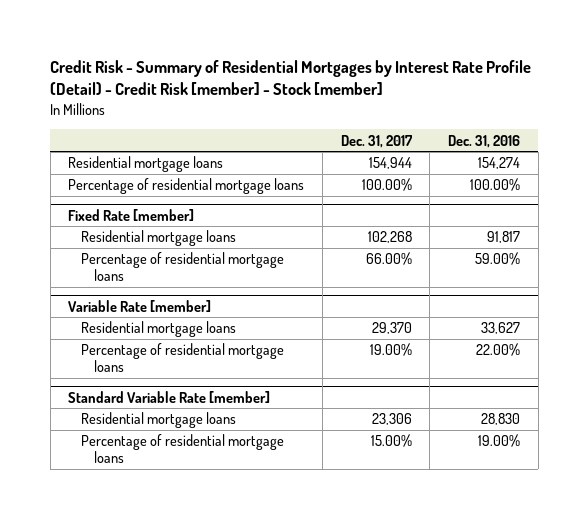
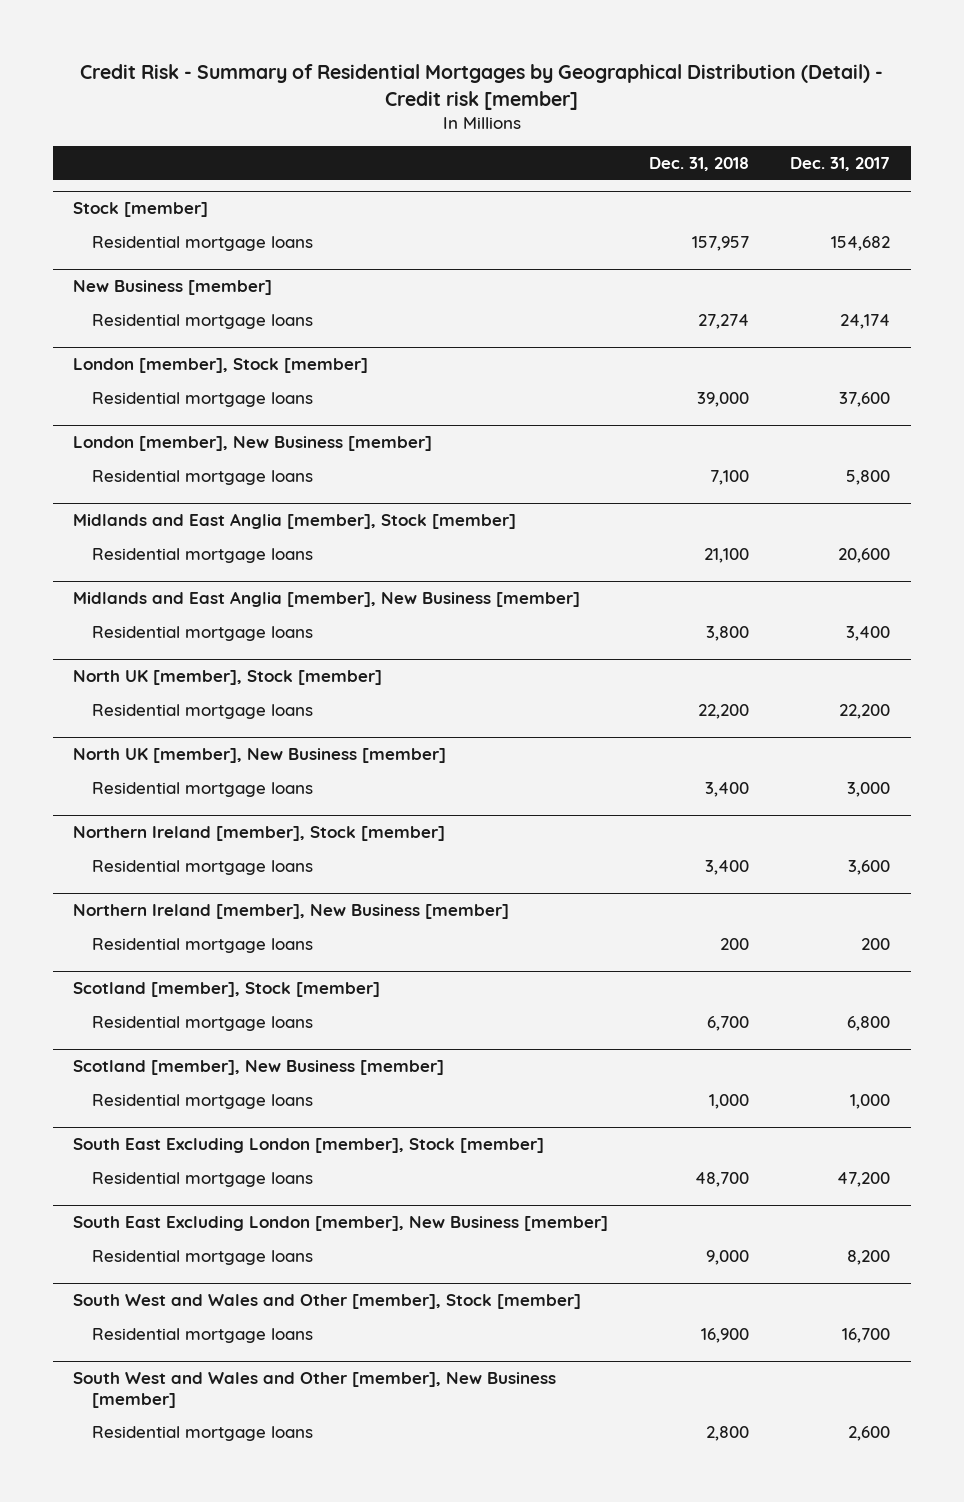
- Credit Risk - Summary of Residential Mortgages by Interest Rate Profile (Detail) - Credit Risk [member] - Stock [member]
+ Credit Risk - Summary of Residential Mortgages by Geographical Distribution (Detail) - Credit risk [member]
- | Dec. 31, 2017 | Dec. 31, 2016
+ | Dec. 31, 2018 | Dec. 31, 2017
- Residential mortgage loans | 154,944 | 154,274
- Percentage of residential mortgage loans | 100.00% | 100.00%
- Fixed Rate [member]
- Residential mortgage loans | 102,268 | 91,817
- Percentage of residential mortgage loans | 66.00% | 59.00%
- Variable Rate [member]
- Residential mortgage loans | 29,370 | 33,627
- Percentage of residential mortgage loans | 19.00% | 22.00%
- Standard Variable Rate [member]
- Residential mortgage loans | 23,306 | 28,830
- Percentage of residential mortgage loans | 15.00% | 19.00%
+ Stock [member]
+ Residential mortgage loans | 157,957 | 154,682
+ New Business [member]
+ Residential mortgage loans | 27,274 | 24,174
+ London [member], Stock [member]
+ Residential mortgage loans | 39,000 | 37,600
+ London [member], New Business [member]
+ Residential mortgage loans | 7,100 | 5,800
+ Midlands and East Anglia [member], Stock [member]
+ Residential mortgage loans | 21,100 | 20,600
+ Midlands and East Anglia [member], New Business [member]
+ Residential mortgage loans | 3,800 | 3,400
+ North UK [member], Stock [member]
+ Residential mortgage loans | 22,200 | 22,200
+ North UK [member], New Business [member]
+ Residential mortgage loans | 3,400 | 3,000
+ Northern Ireland [member], Stock [member]
+ Residential mortgage loans | 3,400 | 3,600
+ Northern Ireland [member], New Business [member]
+ Residential mortgage loans | 200 | 200
+ Scotland [member], Stock [member]
+ Residential mortgage loans | 6,700 | 6,800
+ Scotland [member], New Business [member]
+ Residential mortgage loans | 1,000 | 1,000
+ South East Excluding London [member], Stock [member]
+ Residential mortgage loans | 48,700 | 47,200
+ South East Excluding London [member], New Business [member]
+ Residential mortgage loans | 9,000 | 8,200
+ South West and Wales and Other [member], Stock [member]
+ Residential mortgage loans | 16,900 | 16,700
+ South West and Wales and Other [member], New Business [member]
+ Residential mortgage loans | 2,800 | 2,600

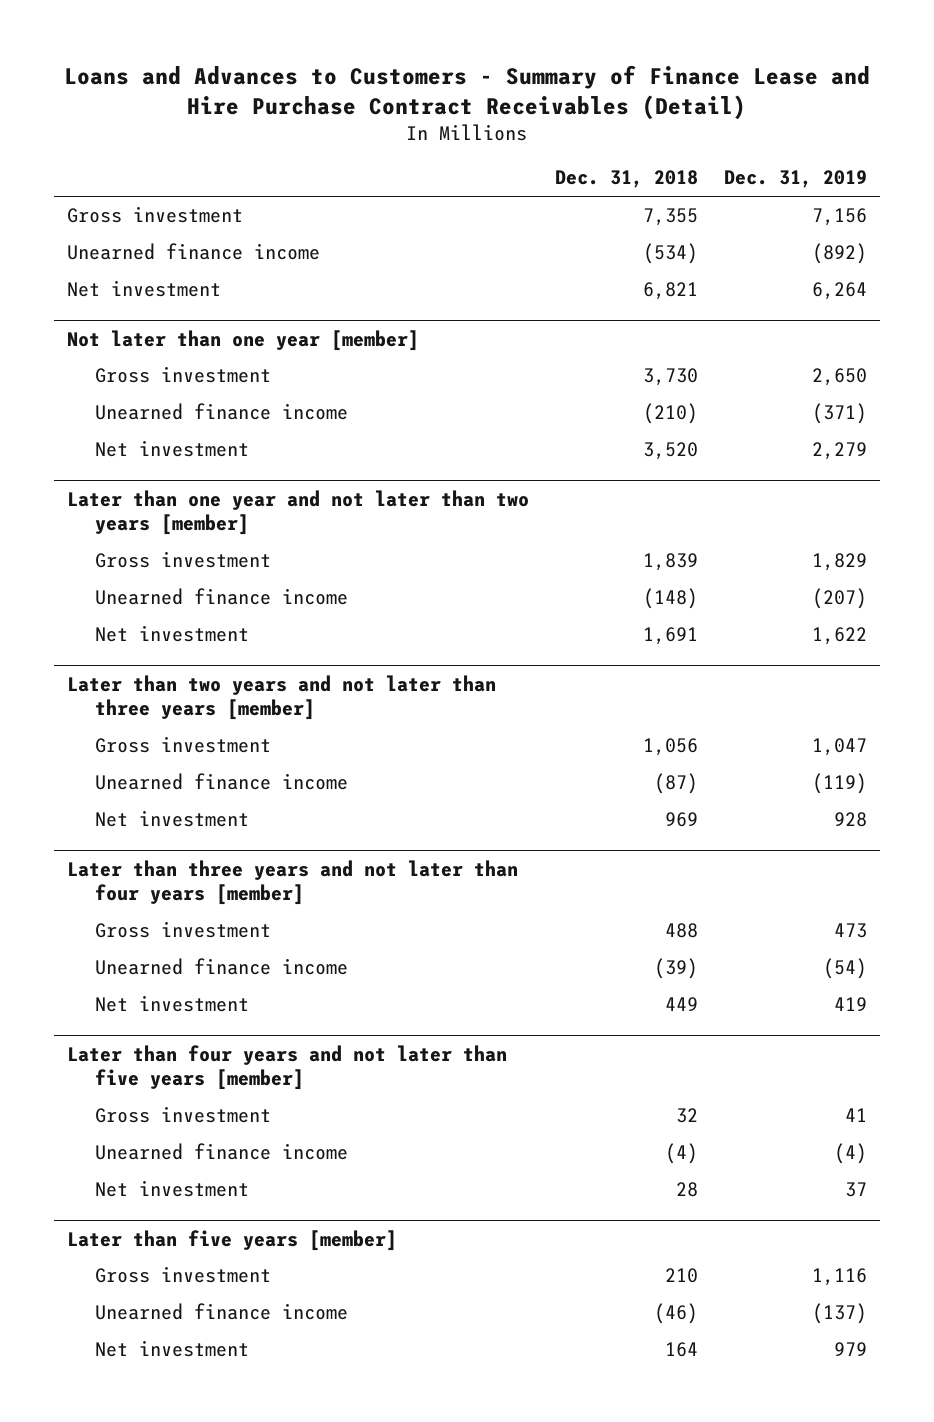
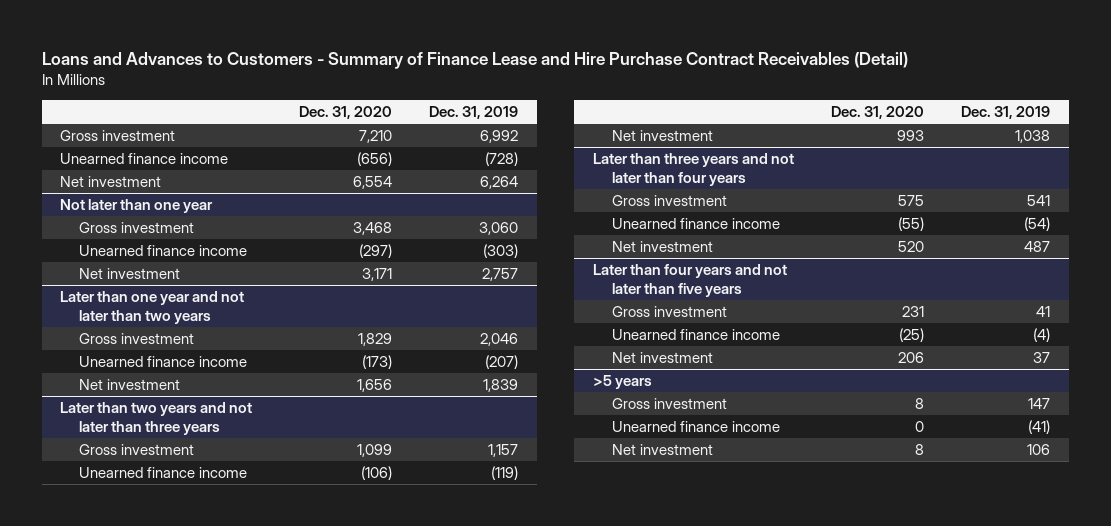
- | Dec. 31, 2018 | Dec. 31, 2019
+ | Dec. 31, 2020 | Dec. 31, 2019
- Gross investment | 7,355 | 7,156
- Unearned finance income | (534) | (892)
+ Gross investment | 7,210 | 6,992
+ Unearned finance income | (656) | (728)
- Not later than one year [member]
- Gross investment | 3,730 | 2,650
- Unearned finance income | (210) | (371)
- Net investment | 3,520 | 2,279
- Later than one year and not later than two years [member]
- Gross investment | 1,839 | 1,829
+ Not later than one year
+ Gross investment | 3,468 | 3,060
+ Unearned finance income | (297) | (303)
+ Net investment | 3,171 | 2,757
+ Later than one year and not later than two years
+ Gross investment | 1,829 | 2,046
- Net investment | 1,691 | 1,622
- Later than two years and not later than three years [member]
- Gross investment | 1,056 | 1,047
+ Net investment | 1,656 | 1,839
+ Later than two years and not later than three years
+ Gross investment | 1,099 | 1,157
- Net investment | 969 | 928
- Later than three years and not later than four years [member]
- Gross investment | 488 | 473
+ Net investment | 993 | 1,038
+ Later than three years and not later than four years
+ Gross investment | 575 | 541
- Net investment | 449 | 419
- Later than four years and not later than five years [member]
+ Net investment | 520 | 487
+ Later than four years and not later than five years
- Later than five years [member]
- Gross investment | 210 | 1,116
- Unearned finance income | (46) | (137)
- Net investment | 164 | 979
+ >5 years
+ Gross investment | 8 | 147
+ Unearned finance income | 0 | (41)
+ Net investment | 8 | 106

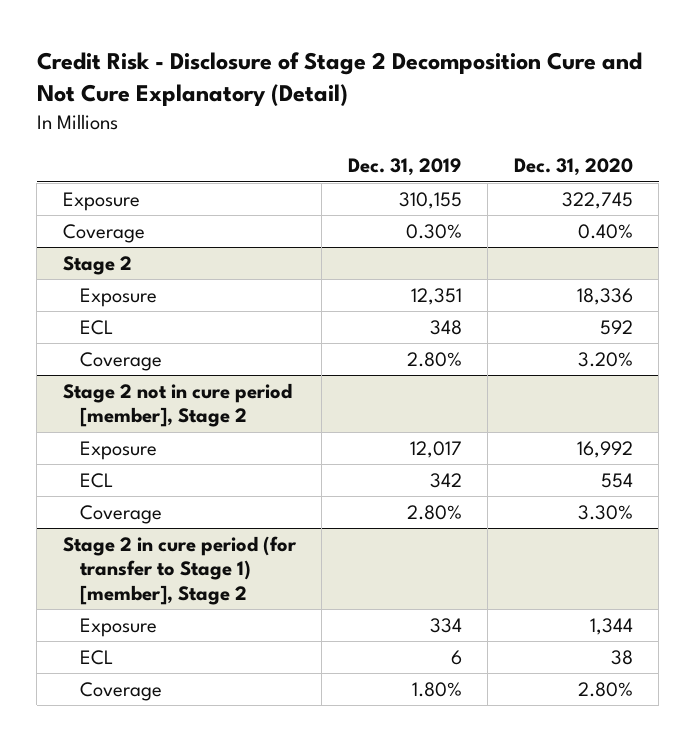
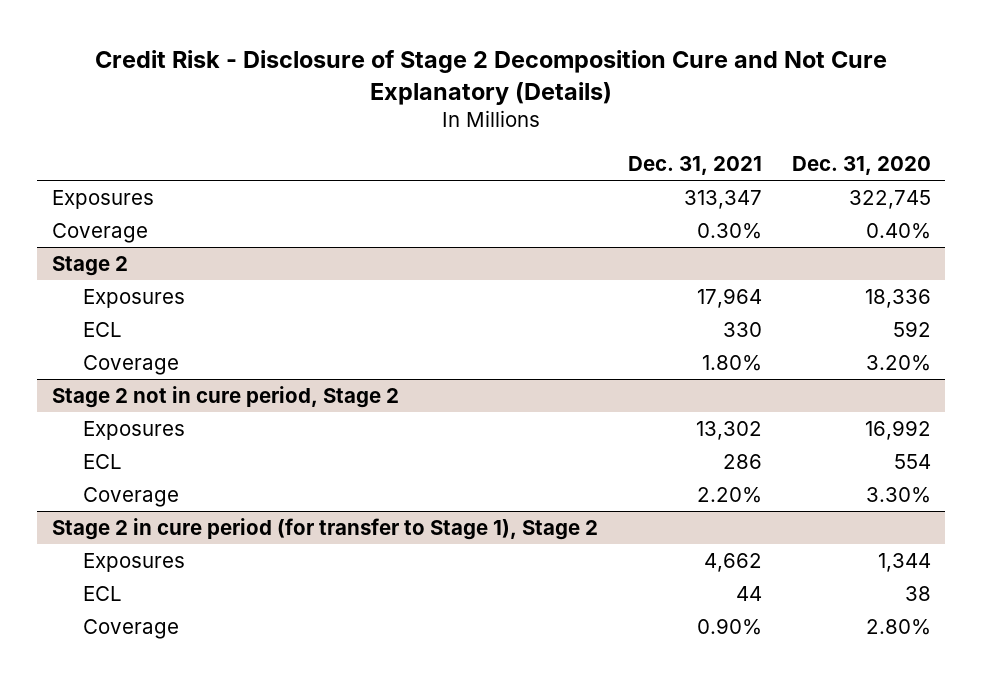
- Credit Risk - Disclosure of Stage 2 Decomposition Cure and Not Cure Explanatory (Detail)
+ Credit Risk - Disclosure of Stage 2 Decomposition Cure and Not Cure Explanatory (Details)
- | Dec. 31, 2019 | Dec. 31, 2020
+ | Dec. 31, 2021 | Dec. 31, 2020
- Exposure | 310,155 | 322,745
+ Exposures | 313,347 | 322,745
@ Stage 2
- Exposure | 12,351 | 18,336
+ Exposures | 17,964 | 18,336
- Stage 2 not in cure period [member], Stage 2
- Exposure | 12,017 | 16,992
+ Stage 2 not in cure period, Stage 2
+ Exposures | 13,302 | 16,992
- Stage 2 in cure period (for transfer to Stage 1) [member], Stage 2
- Exposure | 334 | 1,344
+ Stage 2 in cure period (for transfer to Stage 1), Stage 2
+ Exposures | 4,662 | 1,344

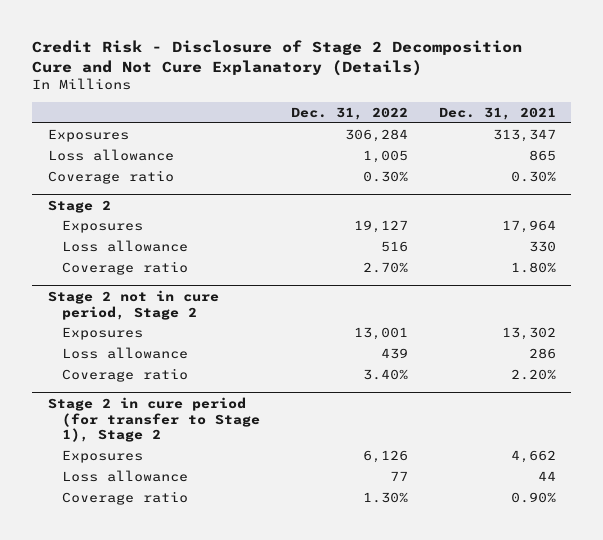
- | Dec. 31, 2021 | Dec. 31, 2020
+ | Dec. 31, 2022 | Dec. 31, 2021
- Coverage | 0.30% | 0.40%
+ Loss allowance | 1,005 | 865
+ Coverage ratio | 0.30% | 0.30%
@ Stage 2
- ECL | 330 | 592
- Coverage | 1.80% | 3.20%
+ Loss allowance | 516 | 330
+ Coverage ratio | 2.70% | 1.80%
@ Stage 2 not in cure period, Stage 2
- ECL | 286 | 554
- Coverage | 2.20% | 3.30%
+ Loss allowance | 439 | 286
+ Coverage ratio | 3.40% | 2.20%
@ Stage 2 in cure period (for transfer to Stage 1), Stage 2
- ECL | 44 | 38
- Coverage | 0.90% | 2.80%
+ Loss allowance | 77 | 44
+ Coverage ratio | 1.30% | 0.90%

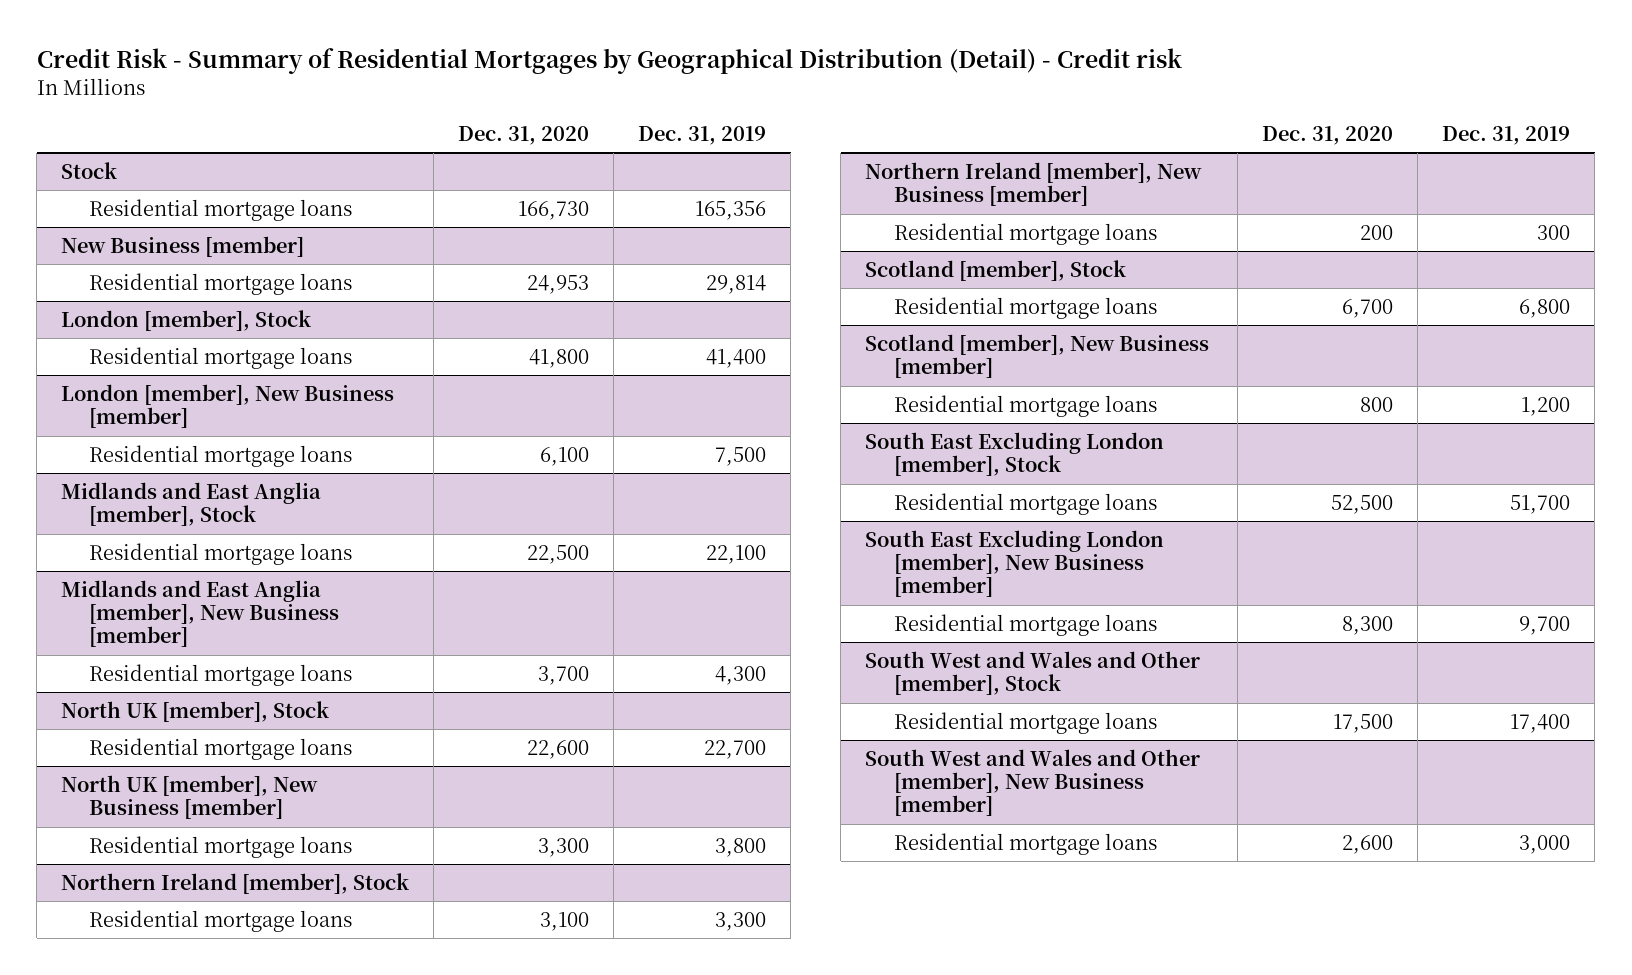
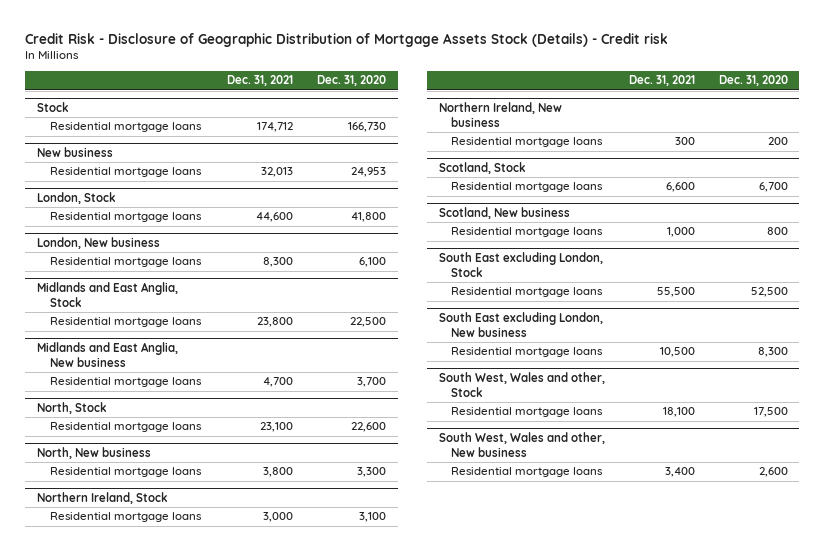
- Credit Risk - Summary of Residential Mortgages by Geographical Distribution (Detail) - Credit risk
+ Credit Risk - Disclosure of Geographic Distribution of Mortgage Assets Stock (Details) - Credit risk
- | Dec. 31, 2020 | Dec. 31, 2019
+ | Dec. 31, 2021 | Dec. 31, 2020
- New Business [member]
+ New business
- London [member], Stock
+ London, Stock
- London [member], New Business [member]
+ London, New business
- Midlands and East Anglia [member], Stock
+ Midlands and East Anglia, Stock
- Midlands and East Anglia [member], New Business [member]
+ Midlands and East Anglia, New business
- North UK [member], Stock
+ North, Stock
- North UK [member], New Business [member]
+ North, New business
- Northern Ireland [member], Stock
+ Northern Ireland, Stock
- Northern Ireland [member], New Business [member]
+ Northern Ireland, New business
- Scotland [member], Stock
+ Scotland, Stock
- Scotland [member], New Business [member]
+ Scotland, New business
- South East Excluding London [member], Stock
+ South East excluding London, Stock
- South East Excluding London [member], New Business [member]
+ South East excluding London, New business
- South West and Wales and Other [member], Stock
+ South West, Wales and other, Stock
- South West and Wales and Other [member], New Business [member]
+ South West, Wales and other, New business

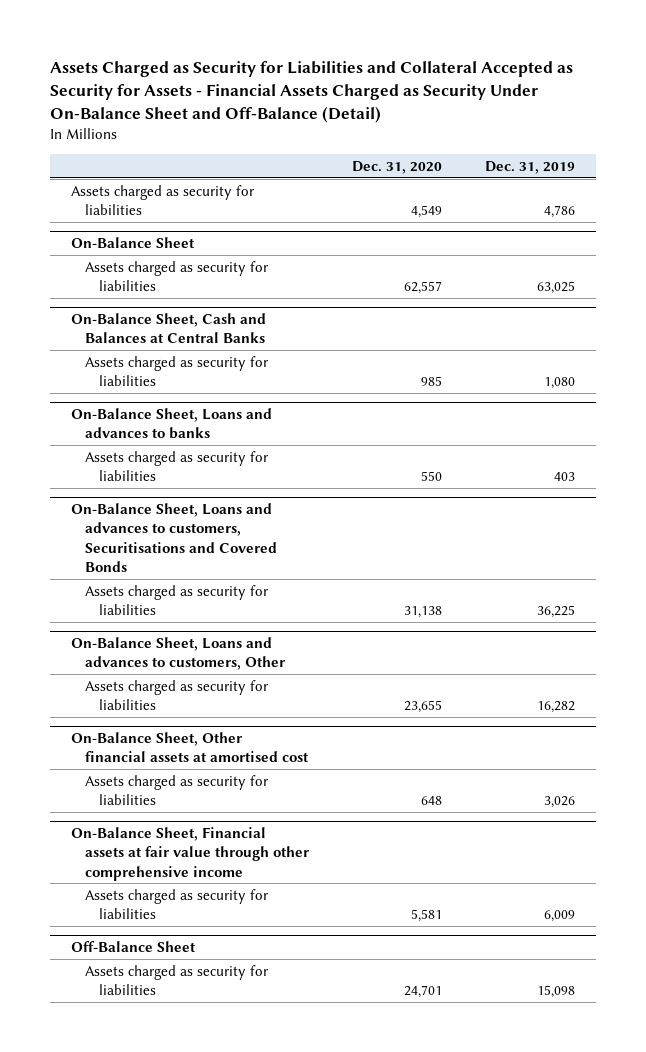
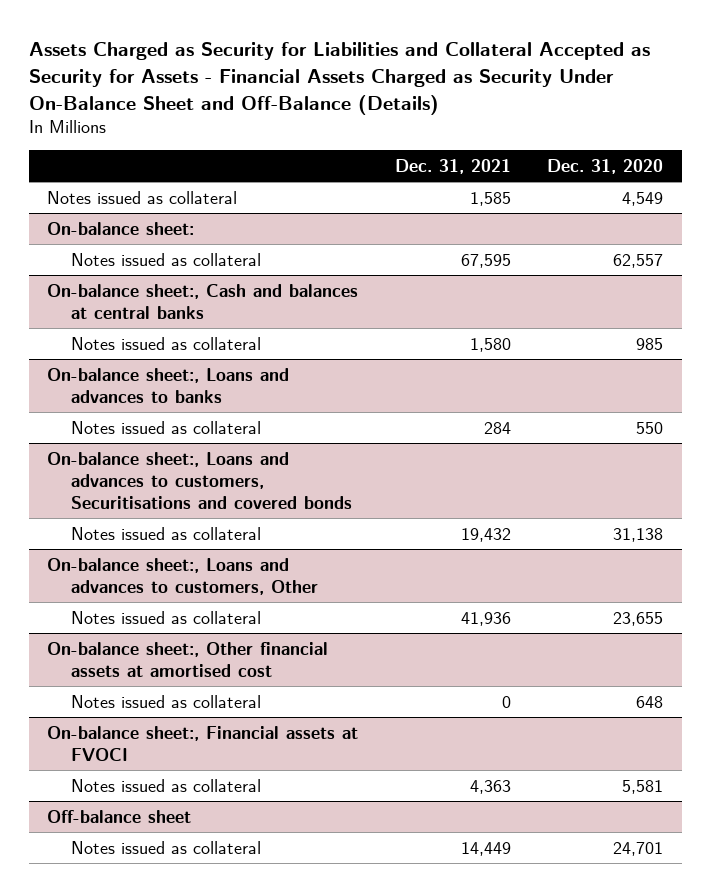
- Assets Charged as Security for Liabilities and Collateral Accepted as Security for Assets - Financial Assets Charged as Security Under On-Balance Sheet and Off-Balance (Detail)
+ Assets Charged as Security for Liabilities and Collateral Accepted as Security for Assets - Financial Assets Charged as Security Under On-Balance Sheet and Off-Balance (Details)
- | Dec. 31, 2020 | Dec. 31, 2019
+ | Dec. 31, 2021 | Dec. 31, 2020
- Assets charged as security for liabilities | 4,549 | 4,786
- On-Balance Sheet
- Assets charged as security for liabilities | 62,557 | 63,025
- On-Balance Sheet, Cash and Balances at Central Banks
- Assets charged as security for liabilities | 985 | 1,080
- On-Balance Sheet, Loans and advances to banks
- Assets charged as security for liabilities | 550 | 403
- On-Balance Sheet, Loans and advances to customers, Securitisations and Covered Bonds
- Assets charged as security for liabilities | 31,138 | 36,225
- On-Balance Sheet, Loans and advances to customers, Other
- Assets charged as security for liabilities | 23,655 | 16,282
- On-Balance Sheet, Other financial assets at amortised cost
- Assets charged as security for liabilities | 648 | 3,026
- On-Balance Sheet, Financial assets at fair value through other comprehensive income
- Assets charged as security for liabilities | 5,581 | 6,009
- Off-Balance Sheet
- Assets charged as security for liabilities | 24,701 | 15,098
+ Notes issued as collateral | 1,585 | 4,549
+ On-balance sheet:
+ Notes issued as collateral | 67,595 | 62,557
+ On-balance sheet:, Cash and balances at central banks
+ Notes issued as collateral | 1,580 | 985
+ On-balance sheet:, Loans and advances to banks
+ Notes issued as collateral | 284 | 550
+ On-balance sheet:, Loans and advances to customers, Securitisations and covered bonds
+ Notes issued as collateral | 19,432 | 31,138
+ On-balance sheet:, Loans and advances to customers, Other
+ Notes issued as collateral | 41,936 | 23,655
+ On-balance sheet:, Other financial assets at amortised cost
+ Notes issued as collateral | 0 | 648
+ On-balance sheet:, Financial assets at FVOCI
+ Notes issued as collateral | 4,363 | 5,581
+ Off-balance sheet
+ Notes issued as collateral | 14,449 | 24,701

